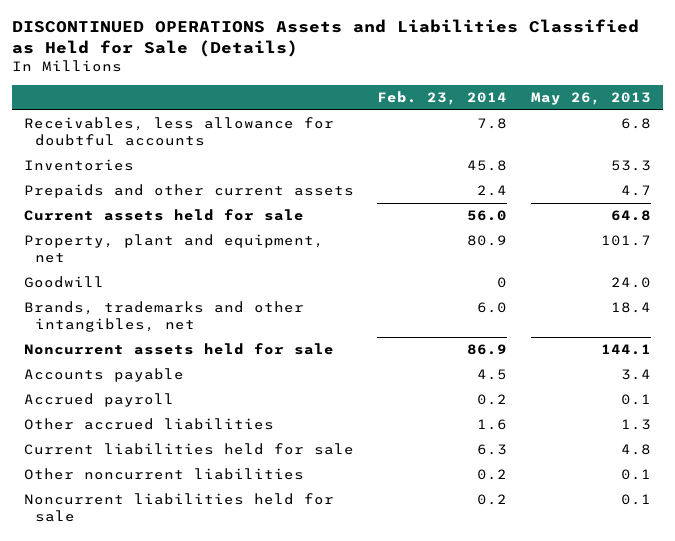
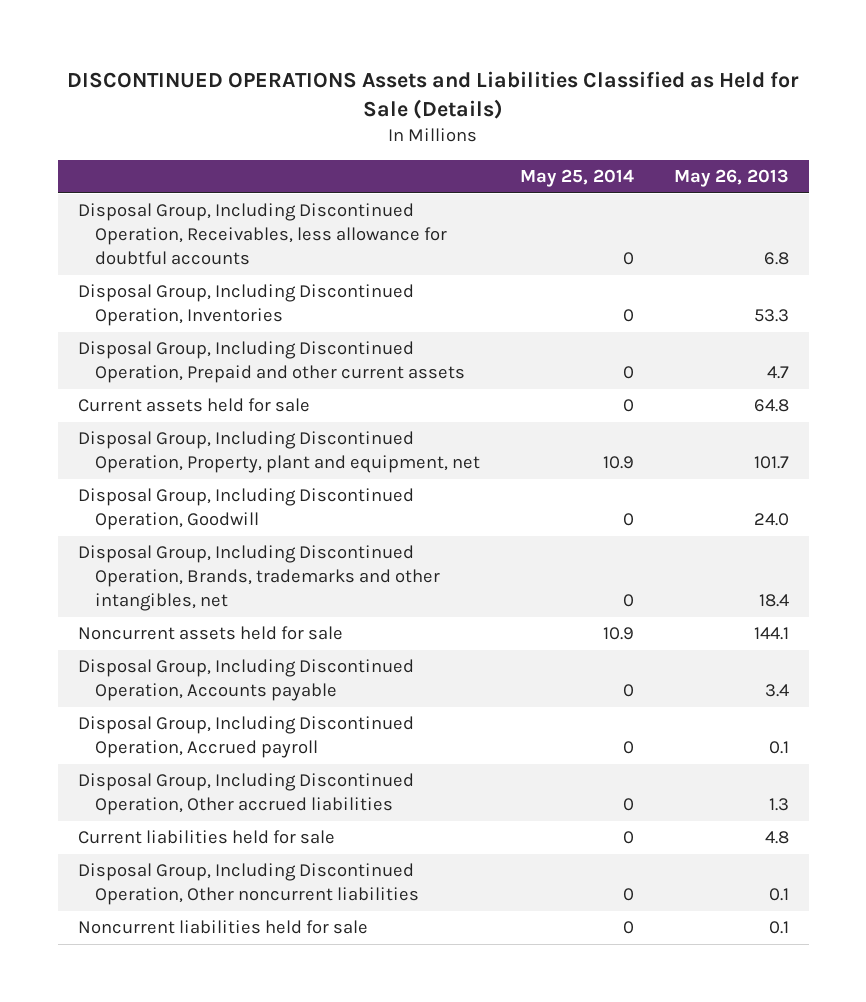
- | Feb. 23, 2014 | May 26, 2013
+ | May 25, 2014 | May 26, 2013
- Receivables, less allowance for doubtful accounts | 7.8 | 6.8
- Inventories | 45.8 | 53.3
- Prepaids and other current assets | 2.4 | 4.7
+ Disposal Group, Including Discontinued Operation, Receivables, less allowance for doubtful accounts | 0 | 6.8
+ Disposal Group, Including Discontinued Operation, Inventories | 0 | 53.3
+ Disposal Group, Including Discontinued Operation, Prepaid and other current assets | 0 | 4.7
- Property, plant and equipment, net | 80.9 | 101.7
- Goodwill | 0 | 24.0
- Brands, trademarks and other intangibles, net | 6.0 | 18.4
+ Disposal Group, Including Discontinued Operation, Property, plant and equipment, net | 10.9 | 101.7
+ Disposal Group, Including Discontinued Operation, Goodwill | 0 | 24.0
+ Disposal Group, Including Discontinued Operation, Brands, trademarks and other intangibles, net | 0 | 18.4
- Accounts payable | 4.5 | 3.4
- Accrued payroll | 0.2 | 0.1
- Other accrued liabilities | 1.6 | 1.3
+ Disposal Group, Including Discontinued Operation, Accounts payable | 0 | 3.4
+ Disposal Group, Including Discontinued Operation, Accrued payroll | 0 | 0.1
+ Disposal Group, Including Discontinued Operation, Other accrued liabilities | 0 | 1.3
- Other noncurrent liabilities | 0.2 | 0.1
+ Disposal Group, Including Discontinued Operation, Other noncurrent liabilities | 0 | 0.1

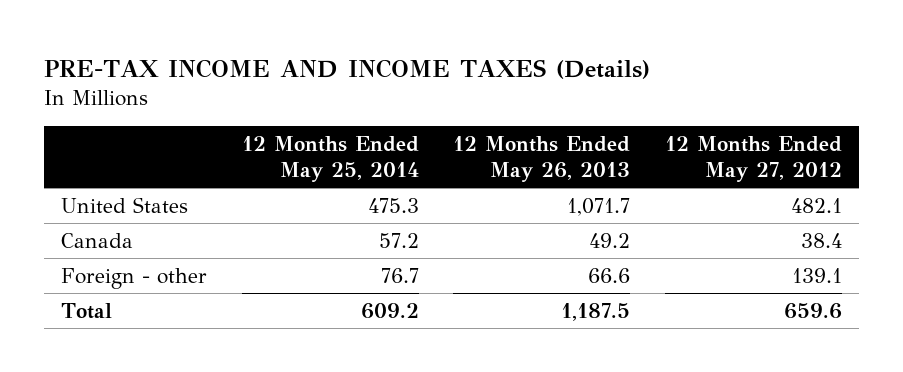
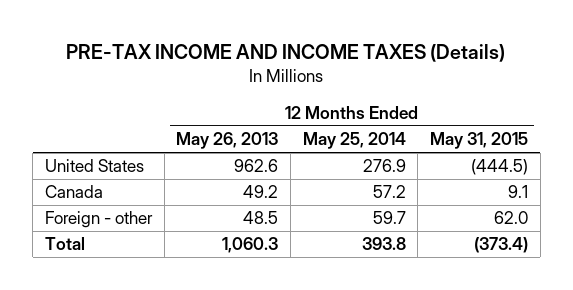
- | 12 Months Ended May 25, 2014 | 12 Months Ended May 26, 2013 | 12 Months Ended May 27, 2012
+ | 12 Months Ended May 26, 2013 | 12 Months Ended May 25, 2014 | 12 Months Ended May 31, 2015
- United States | 475.3 | 1,071.7 | 482.1
+ United States | 962.6 | 276.9 | (444.5)
- Foreign - other | 76.7 | 66.6 | 139.1
- Total | 609.2 | 1,187.5 | 659.6
+ Foreign - other | 48.5 | 59.7 | 62.0
+ Total | 1,060.3 | 393.8 | (373.4)

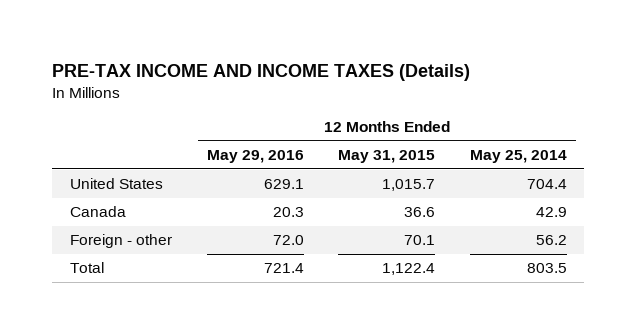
- | 12 Months Ended May 26, 2013 | 12 Months Ended May 25, 2014 | 12 Months Ended May 31, 2015
+ | 12 Months Ended May 29, 2016 | 12 Months Ended May 31, 2015 | 12 Months Ended May 25, 2014
- United States | 962.6 | 276.9 | (444.5)
- Canada | 49.2 | 57.2 | 9.1
- Foreign - other | 48.5 | 59.7 | 62.0
- Total | 1,060.3 | 393.8 | (373.4)
+ United States | 629.1 | 1,015.7 | 704.4
+ Canada | 20.3 | 36.6 | 42.9
+ Foreign - other | 72.0 | 70.1 | 56.2
+ Total | 721.4 | 1,122.4 | 803.5

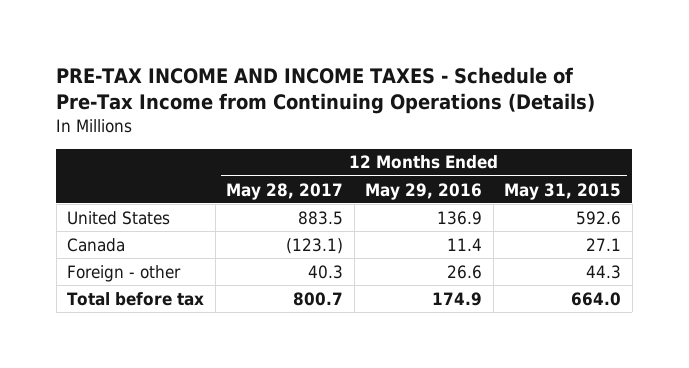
- PRE-TAX INCOME AND INCOME TAXES (Details)
+ PRE-TAX INCOME AND INCOME TAXES - Schedule of Pre-Tax Income from Continuing Operations (Details)
- | 12 Months Ended May 29, 2016 | 12 Months Ended May 31, 2015 | 12 Months Ended May 25, 2014
+ | 12 Months Ended May 28, 2017 | 12 Months Ended May 29, 2016 | 12 Months Ended May 31, 2015
- United States | 629.1 | 1,015.7 | 704.4
- Canada | 20.3 | 36.6 | 42.9
- Foreign - other | 72.0 | 70.1 | 56.2
- Total | 721.4 | 1,122.4 | 803.5
+ United States | 883.5 | 136.9 | 592.6
+ Canada | (123.1) | 11.4 | 27.1
+ Foreign - other | 40.3 | 26.6 | 44.3
+ Total before tax | 800.7 | 174.9 | 664.0

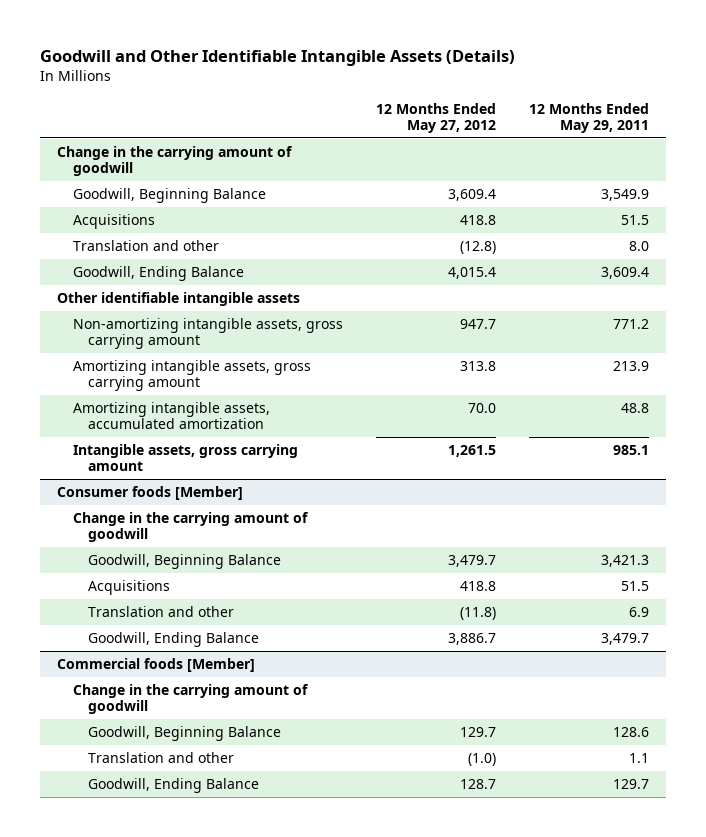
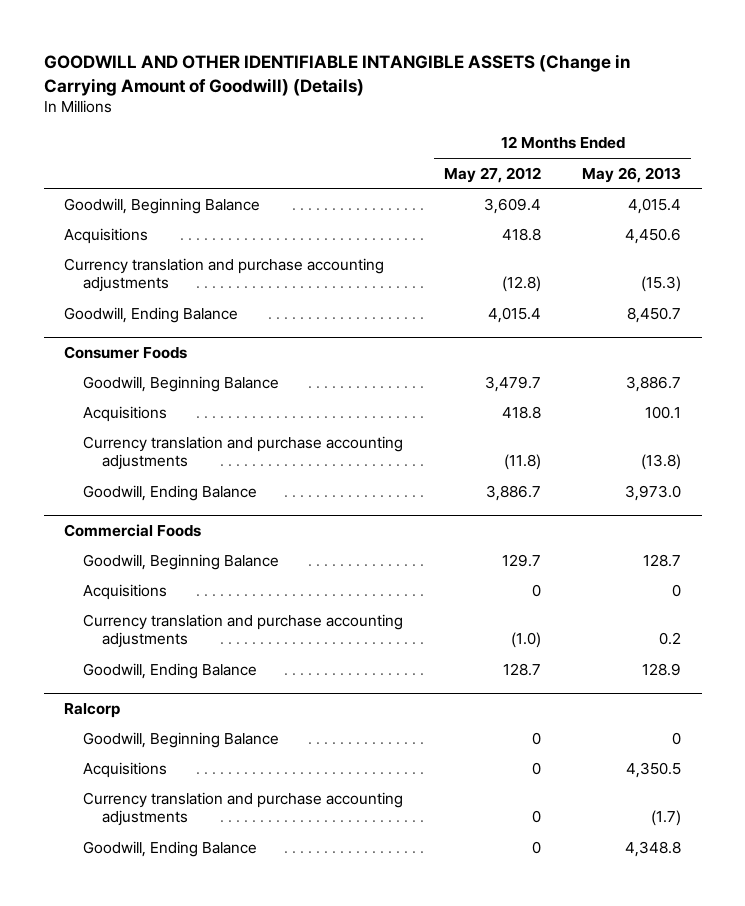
- Goodwill and Other Identifiable Intangible Assets (Details)
+ GOODWILL AND OTHER IDENTIFIABLE INTANGIBLE ASSETS (Change in Carrying Amount of Goodwill) (Details)
- | 12 Months Ended May 27, 2012 | 12 Months Ended May 29, 2011
+ | 12 Months Ended May 27, 2012 | 12 Months Ended May 26, 2013
- Change in the carrying amount of goodwill
- Translation and other | (12.8) | 8.0
+ Currency translation and purchase accounting adjustments | (12.8) | (15.3)
- Other identifiable intangible assets
- Non-amortizing intangible assets, gross carrying amount | 947.7 | 771.2
- Amortizing intangible assets, gross carrying amount | 313.8 | 213.9
- Amortizing intangible assets, accumulated amortization | 70.0 | 48.8
- Intangible assets, gross carrying amount | 1,261.5 | 985.1
- Consumer foods [Member]
- Change in the carrying amount of goodwill
+ Consumer Foods
- Translation and other | (11.8) | 6.9
+ Currency translation and purchase accounting adjustments | (11.8) | (13.8)
- Commercial foods [Member]
- Change in the carrying amount of goodwill
+ Commercial Foods
- Translation and other | (1.0) | 1.1
+ Acquisitions | 0 | 0
+ Currency translation and purchase accounting adjustments | (1.0) | 0.2
+ Ralcorp
+ Goodwill, Beginning Balance | 0 | 0
+ Acquisitions | 0 | 4,350.5
+ Currency translation and purchase accounting adjustments | 0 | (1.7)
+ Goodwill, Ending Balance | 0 | 4,348.8

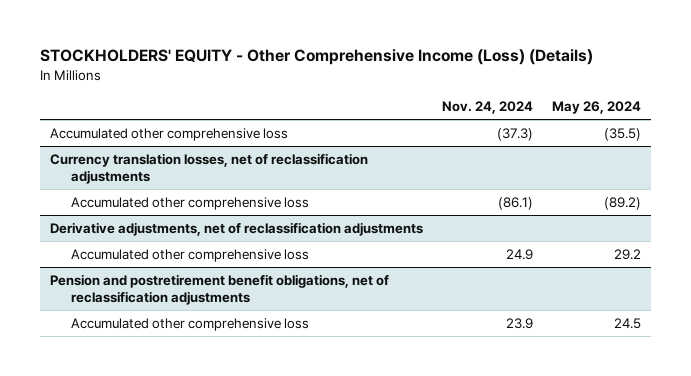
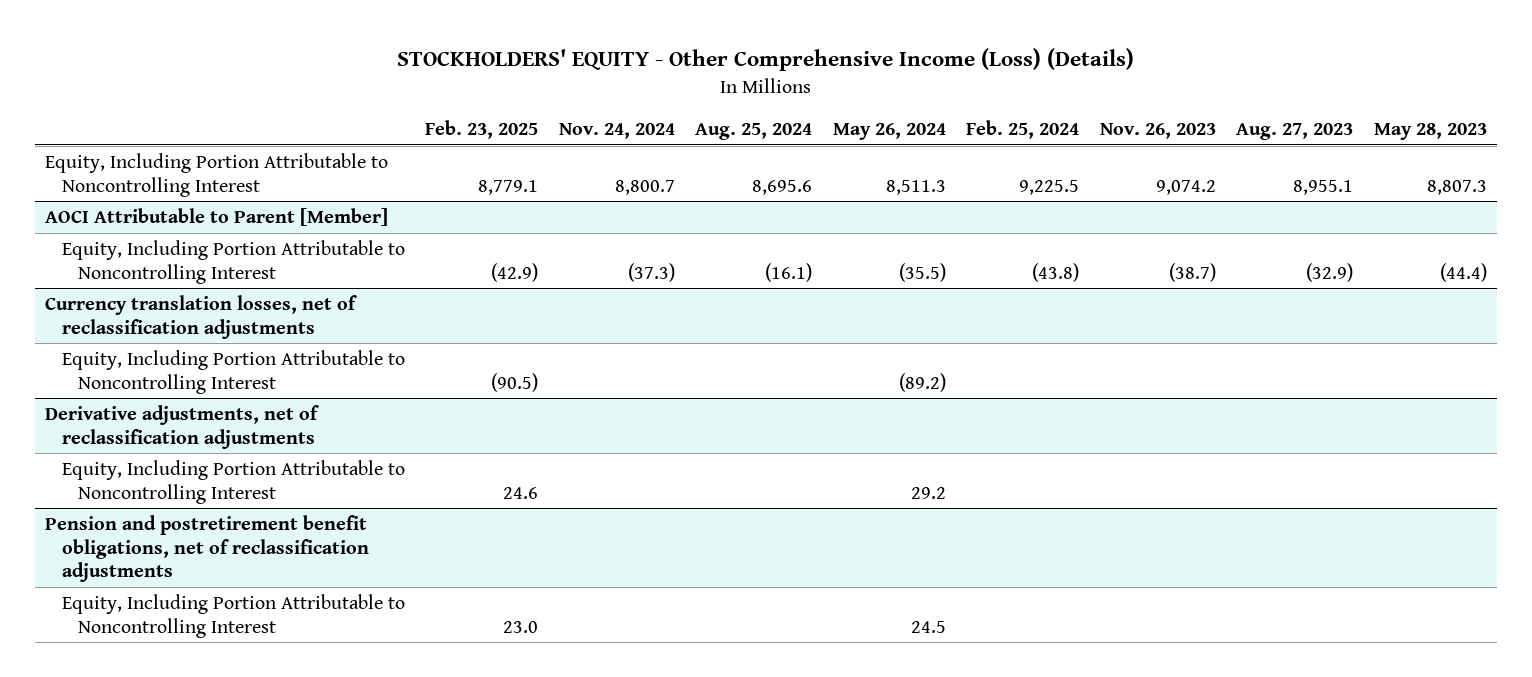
- | Nov. 24, 2024 | May 26, 2024
+ | Feb. 23, 2025 | Nov. 24, 2024 | Aug. 25, 2024 | May 26, 2024 | Feb. 25, 2024 | Nov. 26, 2023 | Aug. 27, 2023 | May 28, 2023
- Accumulated other comprehensive loss | (37.3) | (35.5)
+ Equity, Including Portion Attributable to Noncontrolling Interest | 8,779.1 | 8,800.7 | 8,695.6 | 8,511.3 | 9,225.5 | 9,074.2 | 8,955.1 | 8,807.3
+ AOCI Attributable to Parent [Member]
+ Equity, Including Portion Attributable to Noncontrolling Interest | (42.9) | (37.3) | (16.1) | (35.5) | (43.8) | (38.7) | (32.9) | (44.4)
@ Currency translation losses, net of reclassification adjustments
- Accumulated other comprehensive loss | (86.1) | (89.2)
+ Equity, Including Portion Attributable to Noncontrolling Interest | (90.5) | | | (89.2) | | | |
@ Derivative adjustments, net of reclassification adjustments
- Accumulated other comprehensive loss | 24.9 | 29.2
+ Equity, Including Portion Attributable to Noncontrolling Interest | 24.6 | | | 29.2 | | | |
@ Pension and postretirement benefit obligations, net of reclassification adjustments
- Accumulated other comprehensive loss | 23.9 | 24.5
+ Equity, Including Portion Attributable to Noncontrolling Interest | 23.0 | | | 24.5 | | | |

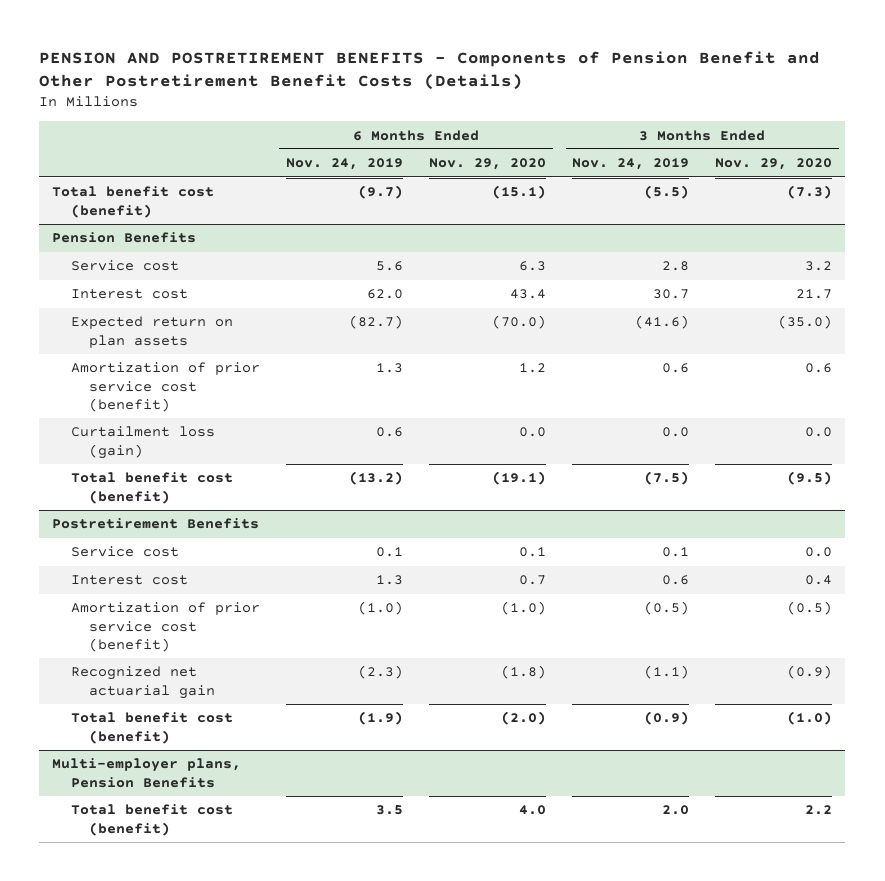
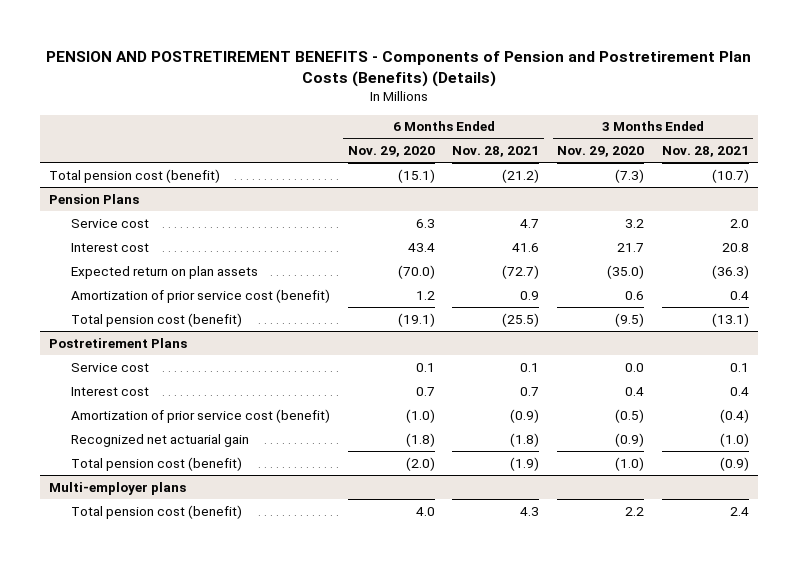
- PENSION AND POSTRETIREMENT BENEFITS - Components of Pension Benefit and Other Postretirement Benefit Costs (Details)
+ PENSION AND POSTRETIREMENT BENEFITS - Components of Pension and Postretirement Plan Costs (Benefits) (Details)
- | 6 Months Ended Nov. 24, 2019 | 6 Months Ended Nov. 29, 2020 | 3 Months Ended Nov. 24, 2019 | 3 Months Ended Nov. 29, 2020
+ | 6 Months Ended Nov. 29, 2020 | 6 Months Ended Nov. 28, 2021 | 3 Months Ended Nov. 29, 2020 | 3 Months Ended Nov. 28, 2021
- Total benefit cost (benefit) | (9.7) | (15.1) | (5.5) | (7.3)
- Pension Benefits
+ Total pension cost (benefit) | (15.1) | (21.2) | (7.3) | (10.7)
+ Pension Plans
- Curtailment loss (gain) | 0.6 | 0.0 | 0.0 | 0.0
- Total benefit cost (benefit) | (13.2) | (19.1) | (7.5) | (9.5)
- Postretirement Benefits
+ Total pension cost (benefit) | (19.1) | (25.5) | (9.5) | (13.1)
+ Postretirement Plans
- Total benefit cost (benefit) | (1.9) | (2.0) | (0.9) | (1.0)
- Multi-employer plans, Pension Benefits
- Total benefit cost (benefit) | 3.5 | 4.0 | 2.0 | 2.2
+ Total pension cost (benefit) | (2.0) | (1.9) | (1.0) | (0.9)
+ Multi-employer plans
+ Total pension cost (benefit) | 4.0 | 4.3 | 2.2 | 2.4

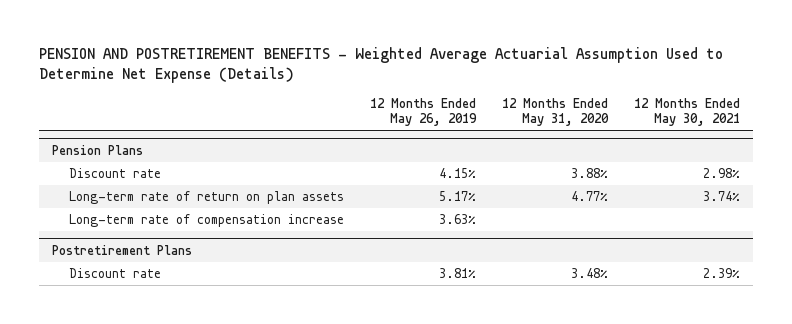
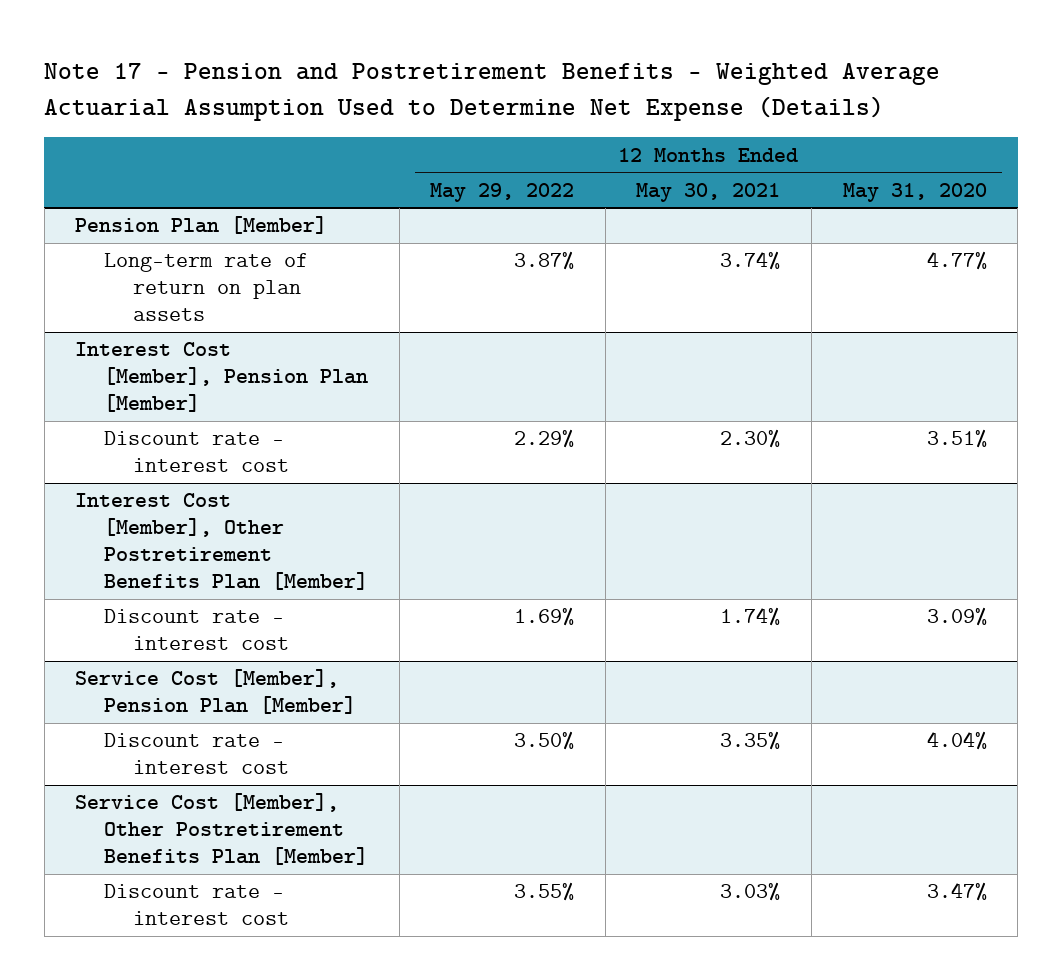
- PENSION AND POSTRETIREMENT BENEFITS - Weighted Average Actuarial Assumption Used to Determine Net Expense (Details)
+ Note 17 - Pension and Postretirement Benefits - Weighted Average Actuarial Assumption Used to Determine Net Expense (Details)
- | 12 Months Ended May 26, 2019 | 12 Months Ended May 31, 2020 | 12 Months Ended May 30, 2021
+ | 12 Months Ended May 29, 2022 | 12 Months Ended May 30, 2021 | 12 Months Ended May 31, 2020
- Pension Plans
- Discount rate | 4.15% | 3.88% | 2.98%
+ Pension Plan [Member]
- Long-term rate of compensation increase | 3.63% | |
- Postretirement Plans
- Discount rate | 3.81% | 3.48% | 2.39%
+ Interest Cost [Member], Pension Plan [Member]
+ Discount rate - interest cost | 2.29% | 2.30% | 3.51%
+ Interest Cost [Member], Other Postretirement Benefits Plan [Member]
+ Discount rate - interest cost | 1.69% | 1.74% | 3.09%
+ Service Cost [Member], Pension Plan [Member]
+ Discount rate - interest cost | 3.50% | 3.35% | 4.04%
+ Service Cost [Member], Other Postretirement Benefits Plan [Member]
+ Discount rate - interest cost | 3.55% | 3.03% | 3.47%

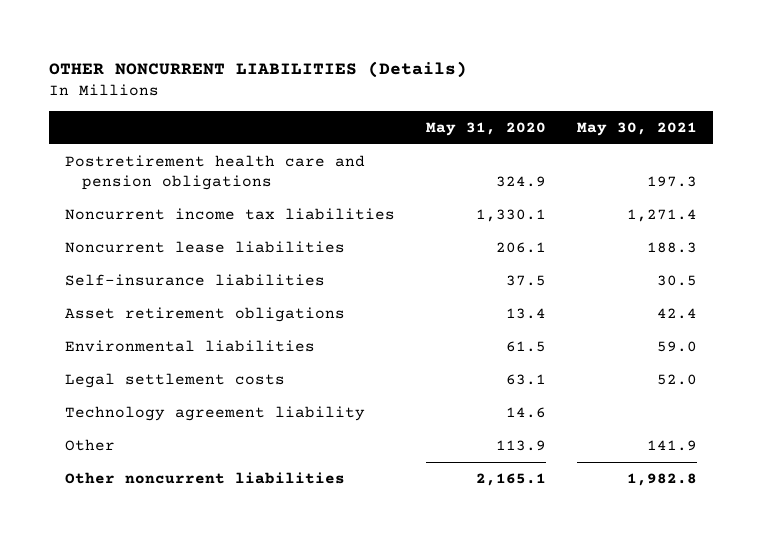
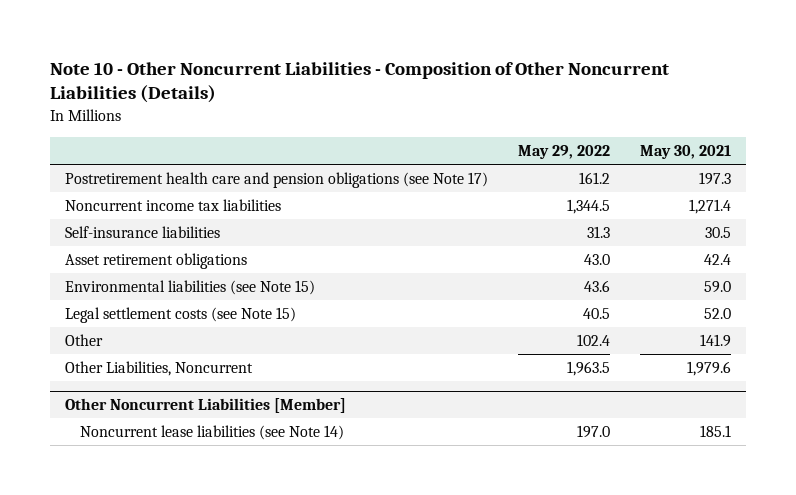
- OTHER NONCURRENT LIABILITIES (Details)
+ Note 10 - Other Noncurrent Liabilities - Composition of Other Noncurrent Liabilities (Details)
- | May 31, 2020 | May 30, 2021
+ | May 29, 2022 | May 30, 2021
- Postretirement health care and pension obligations | 324.9 | 197.3
+ Postretirement health care and pension obligations (see Note 17) | 161.2 | 197.3
- Noncurrent lease liabilities | 206.1 | 188.3
- Environmental liabilities | 61.5 | 59.0
- Legal settlement costs | 63.1 | 52.0
- Technology agreement liability | 14.6 |
+ Environmental liabilities (see Note 15) | 43.6 | 59.0
+ Legal settlement costs (see Note 15) | 40.5 | 52.0
- Other noncurrent liabilities | 2,165.1 | 1,982.8
+ Other Liabilities, Noncurrent | 1,963.5 | 1,979.6
+ Other Noncurrent Liabilities [Member]
+ Noncurrent lease liabilities (see Note 14) | 197.0 | 185.1

